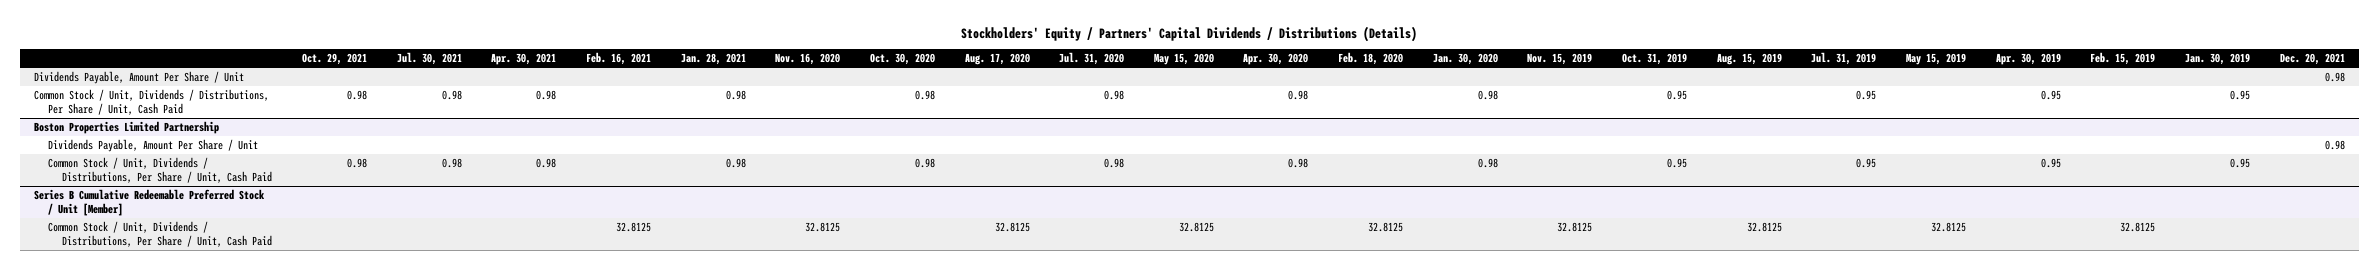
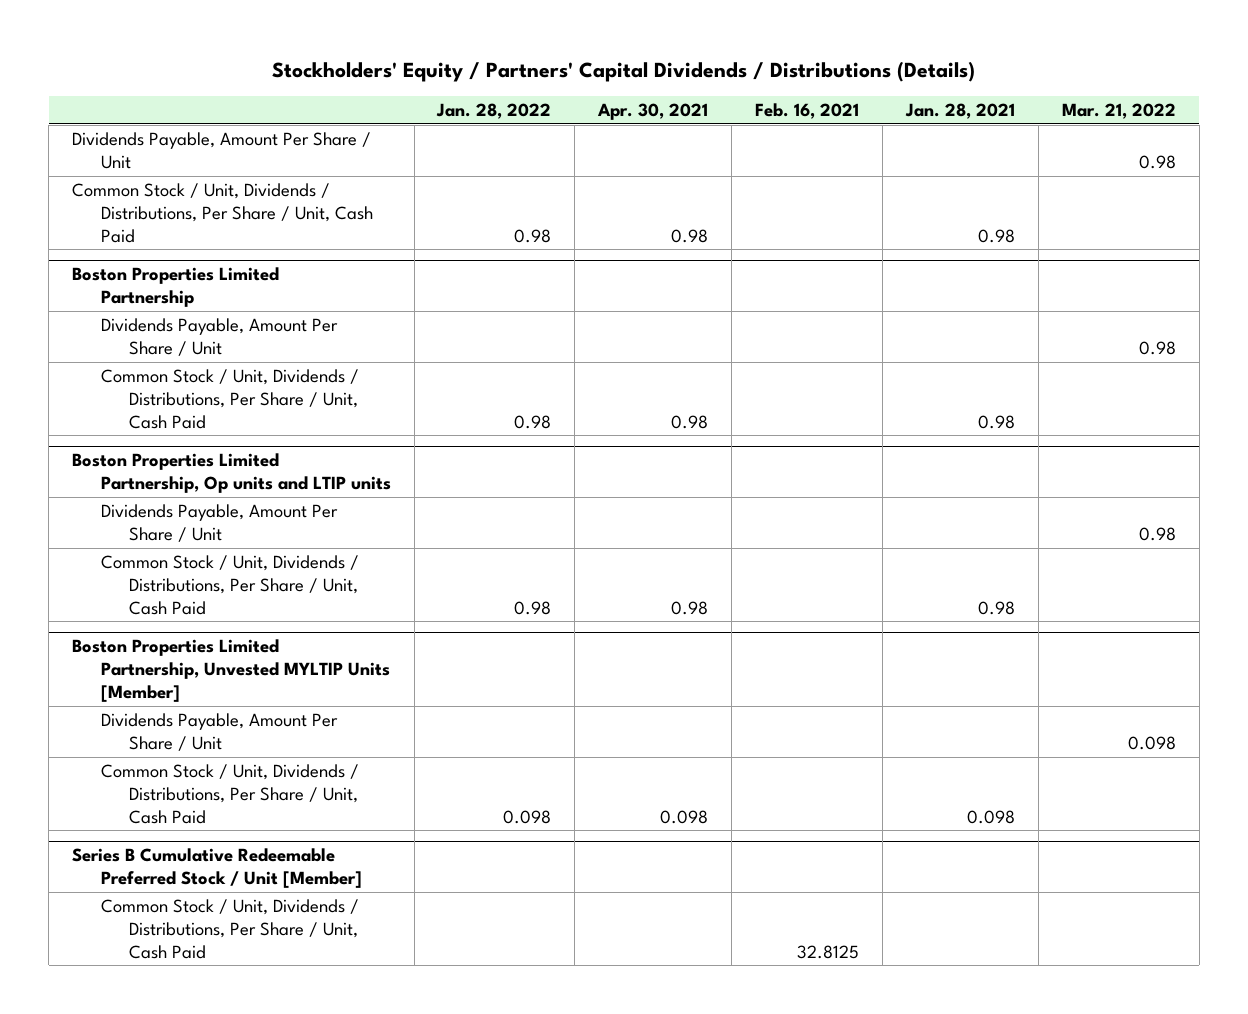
- | Oct. 29, 2021 | Jul. 30, 2021 | Apr. 30, 2021 | Feb. 16, 2021 | Jan. 28, 2021 | Nov. 16, 2020 | Oct. 30, 2020 | Aug. 17, 2020 | Jul. 31, 2020 | May 15, 2020 | Apr. 30, 2020 | Feb. 18, 2020 | Jan. 30, 2020 | Nov. 15, 2019 | Oct. 31, 2019 | Aug. 15, 2019 | Jul. 31, 2019 | May 15, 2019 | Apr. 30, 2019 | Feb. 15, 2019 | Jan. 30, 2019 | Dec. 20, 2021
+ | Jan. 28, 2022 | Apr. 30, 2021 | Feb. 16, 2021 | Jan. 28, 2021 | Mar. 21, 2022
+ Boston Properties Limited Partnership, Op units and LTIP units
+ Dividends Payable, Amount Per Share / Unit | | | | | 0.98
+ Common Stock / Unit, Dividends / Distributions, Per Share / Unit, Cash Paid | 0.98 | 0.98 | | 0.98 |
+ Boston Properties Limited Partnership, Unvested MYLTIP Units [Member]
+ Dividends Payable, Amount Per Share / Unit | | | | | 0.098
+ Common Stock / Unit, Dividends / Distributions, Per Share / Unit, Cash Paid | 0.098 | 0.098 | | 0.098 |

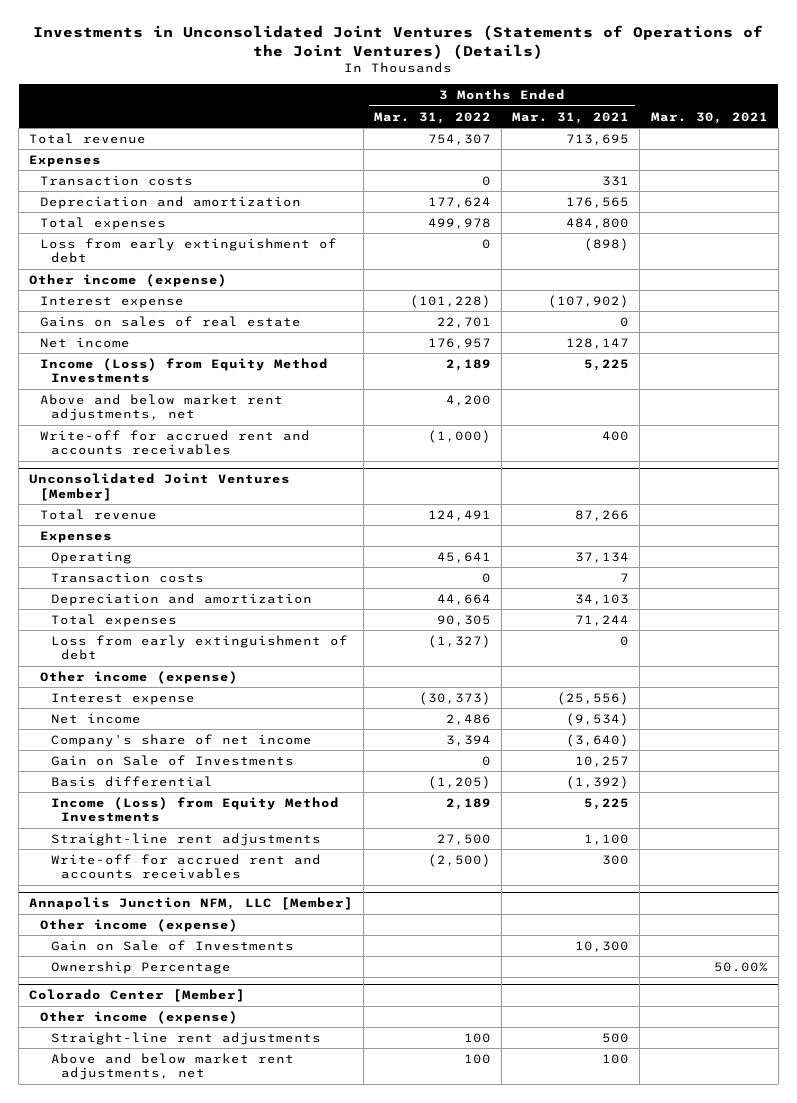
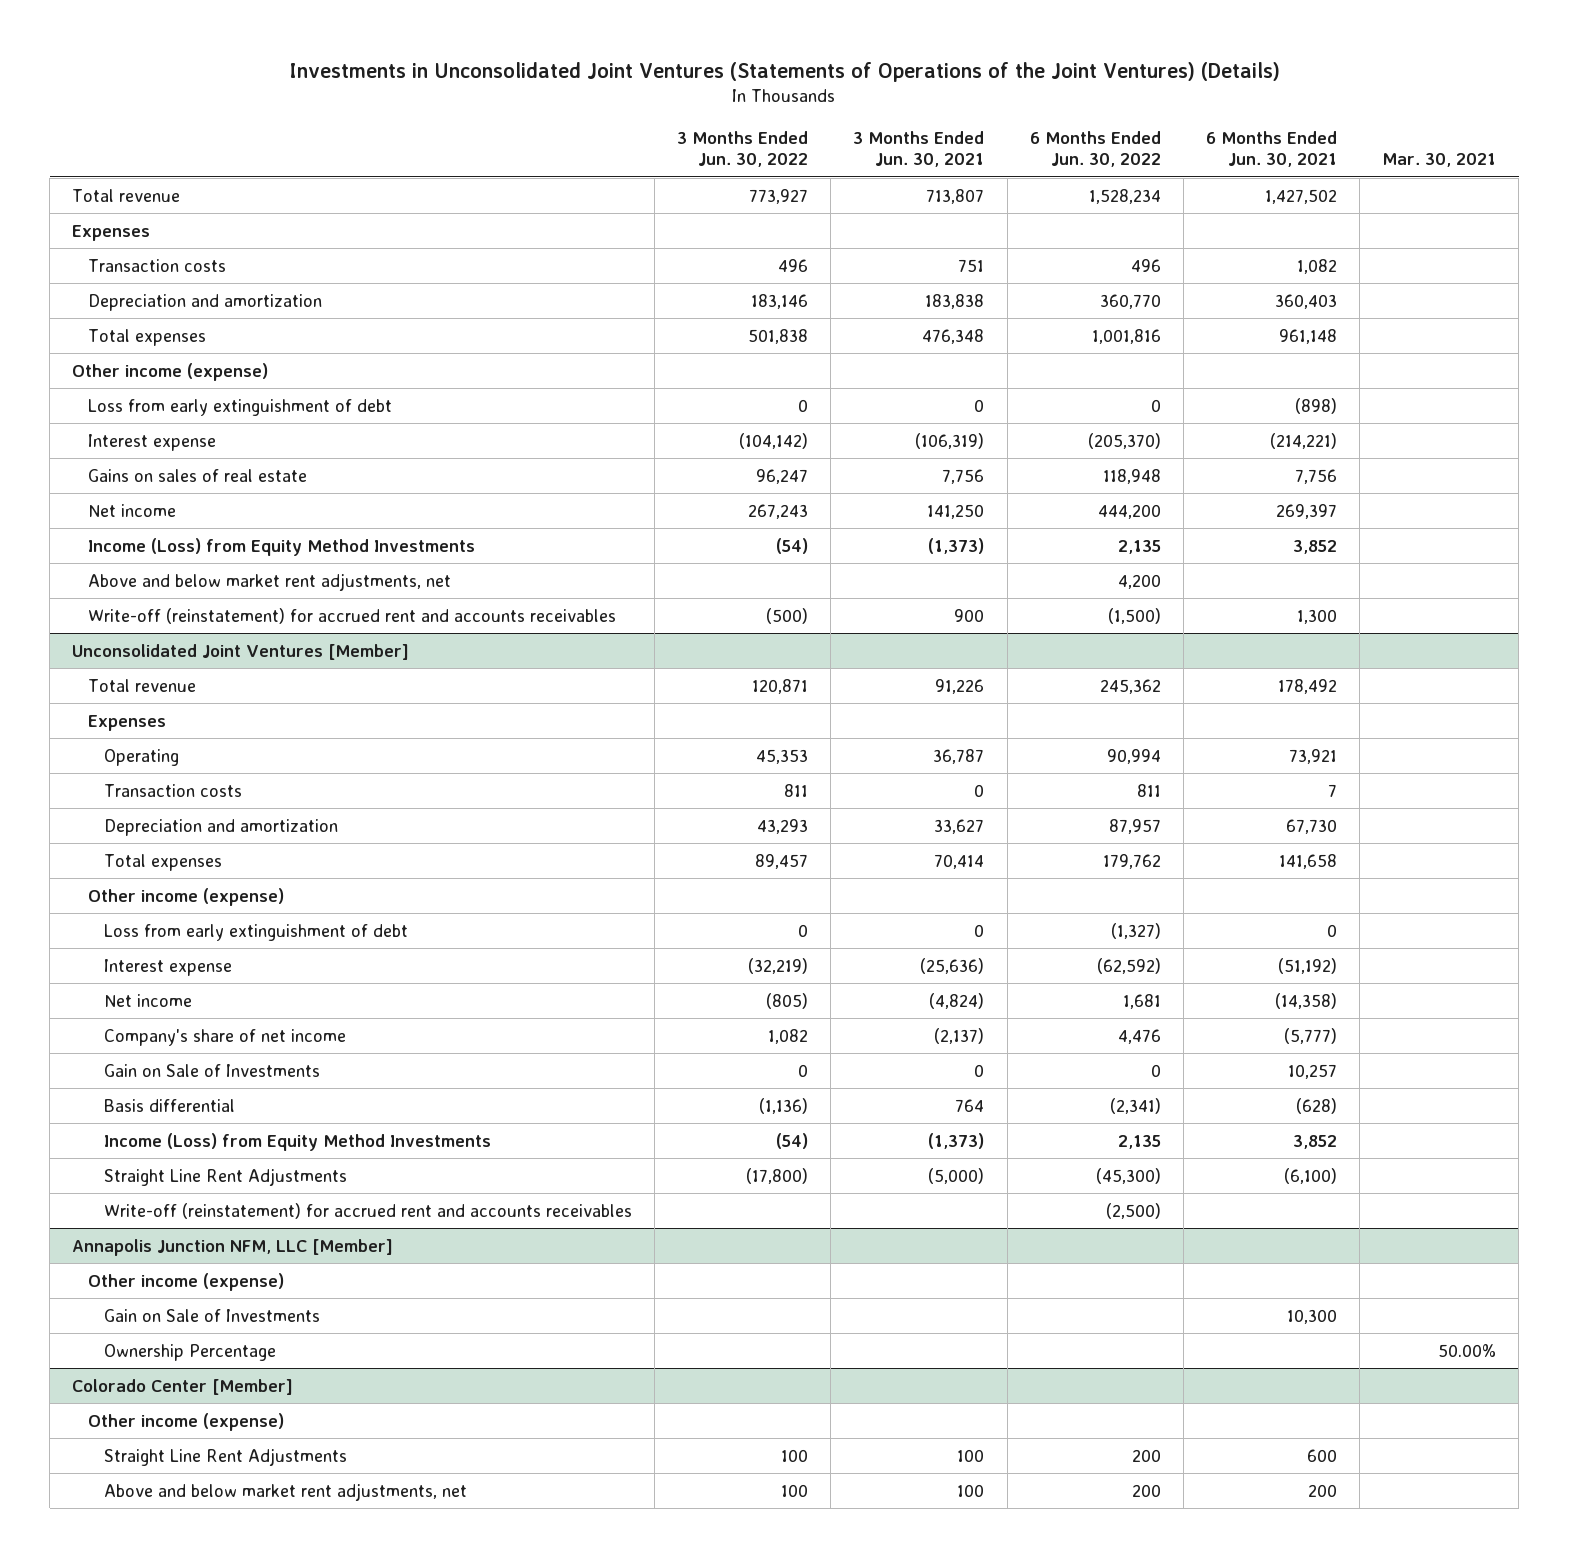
- | 3 Months Ended Mar. 31, 2022 | 3 Months Ended Mar. 31, 2021 | Mar. 30, 2021
+ | 3 Months Ended Jun. 30, 2022 | 3 Months Ended Jun. 30, 2021 | 6 Months Ended Jun. 30, 2022 | 6 Months Ended Jun. 30, 2021 | Mar. 30, 2021
moved down: Loss from early extinguishment of debt | 0 | 0 | 0 | (898) |
- Write-off for accrued rent and accounts receivables | (1,000) | 400 |
+ Write-off (reinstatement) for accrued rent and accounts receivables | (500) | 900 | (1,500) | 1,300 |
@ Unconsolidated Joint Ventures [Member]
moved down: Loss from early extinguishment of debt | 0 | 0 | (1,327) | 0 |
- Straight-line rent adjustments | 27,500 | 1,100 |
- Write-off for accrued rent and accounts receivables | (2,500) | 300 |
+ Straight Line Rent Adjustments | (17,800) | (5,000) | (45,300) | (6,100) |
+ Write-off (reinstatement) for accrued rent and accounts receivables | | | (2,500) | |
@ Colorado Center [Member]
- Straight-line rent adjustments | 100 | 500 |
+ Straight Line Rent Adjustments | 100 | 100 | 200 | 600 |

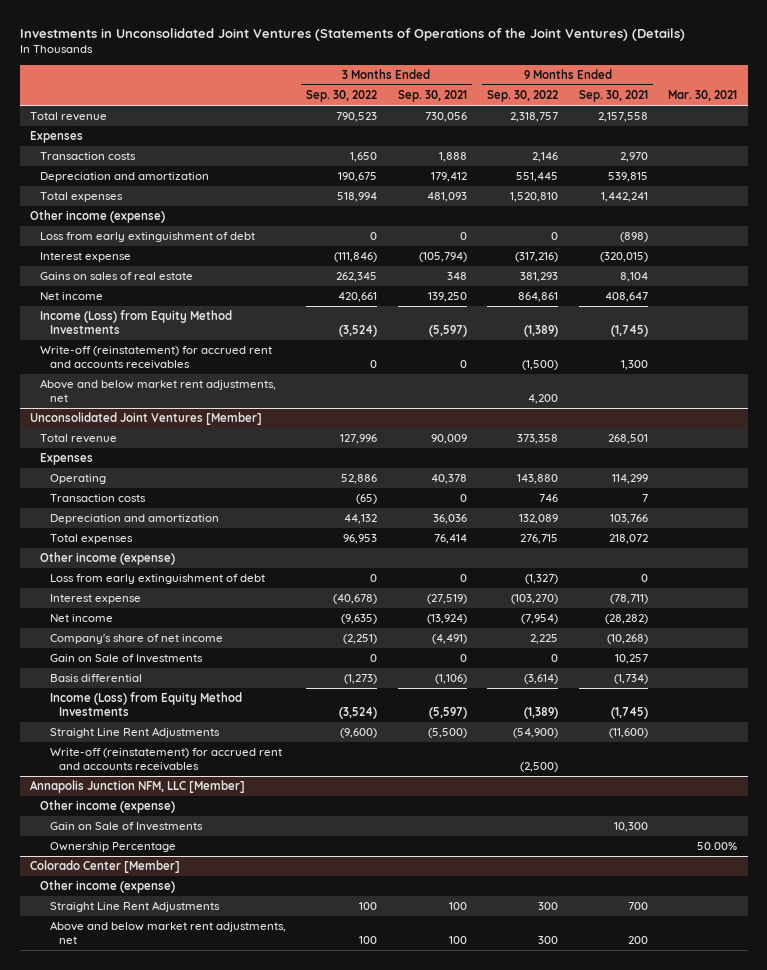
- | 3 Months Ended Jun. 30, 2022 | 3 Months Ended Jun. 30, 2021 | 6 Months Ended Jun. 30, 2022 | 6 Months Ended Jun. 30, 2021 | Mar. 30, 2021
+ | 3 Months Ended Sep. 30, 2022 | 3 Months Ended Sep. 30, 2021 | 9 Months Ended Sep. 30, 2022 | 9 Months Ended Sep. 30, 2021 | Mar. 30, 2021
moved down: Above and below market rent adjustments, net | | | 4,200 | |

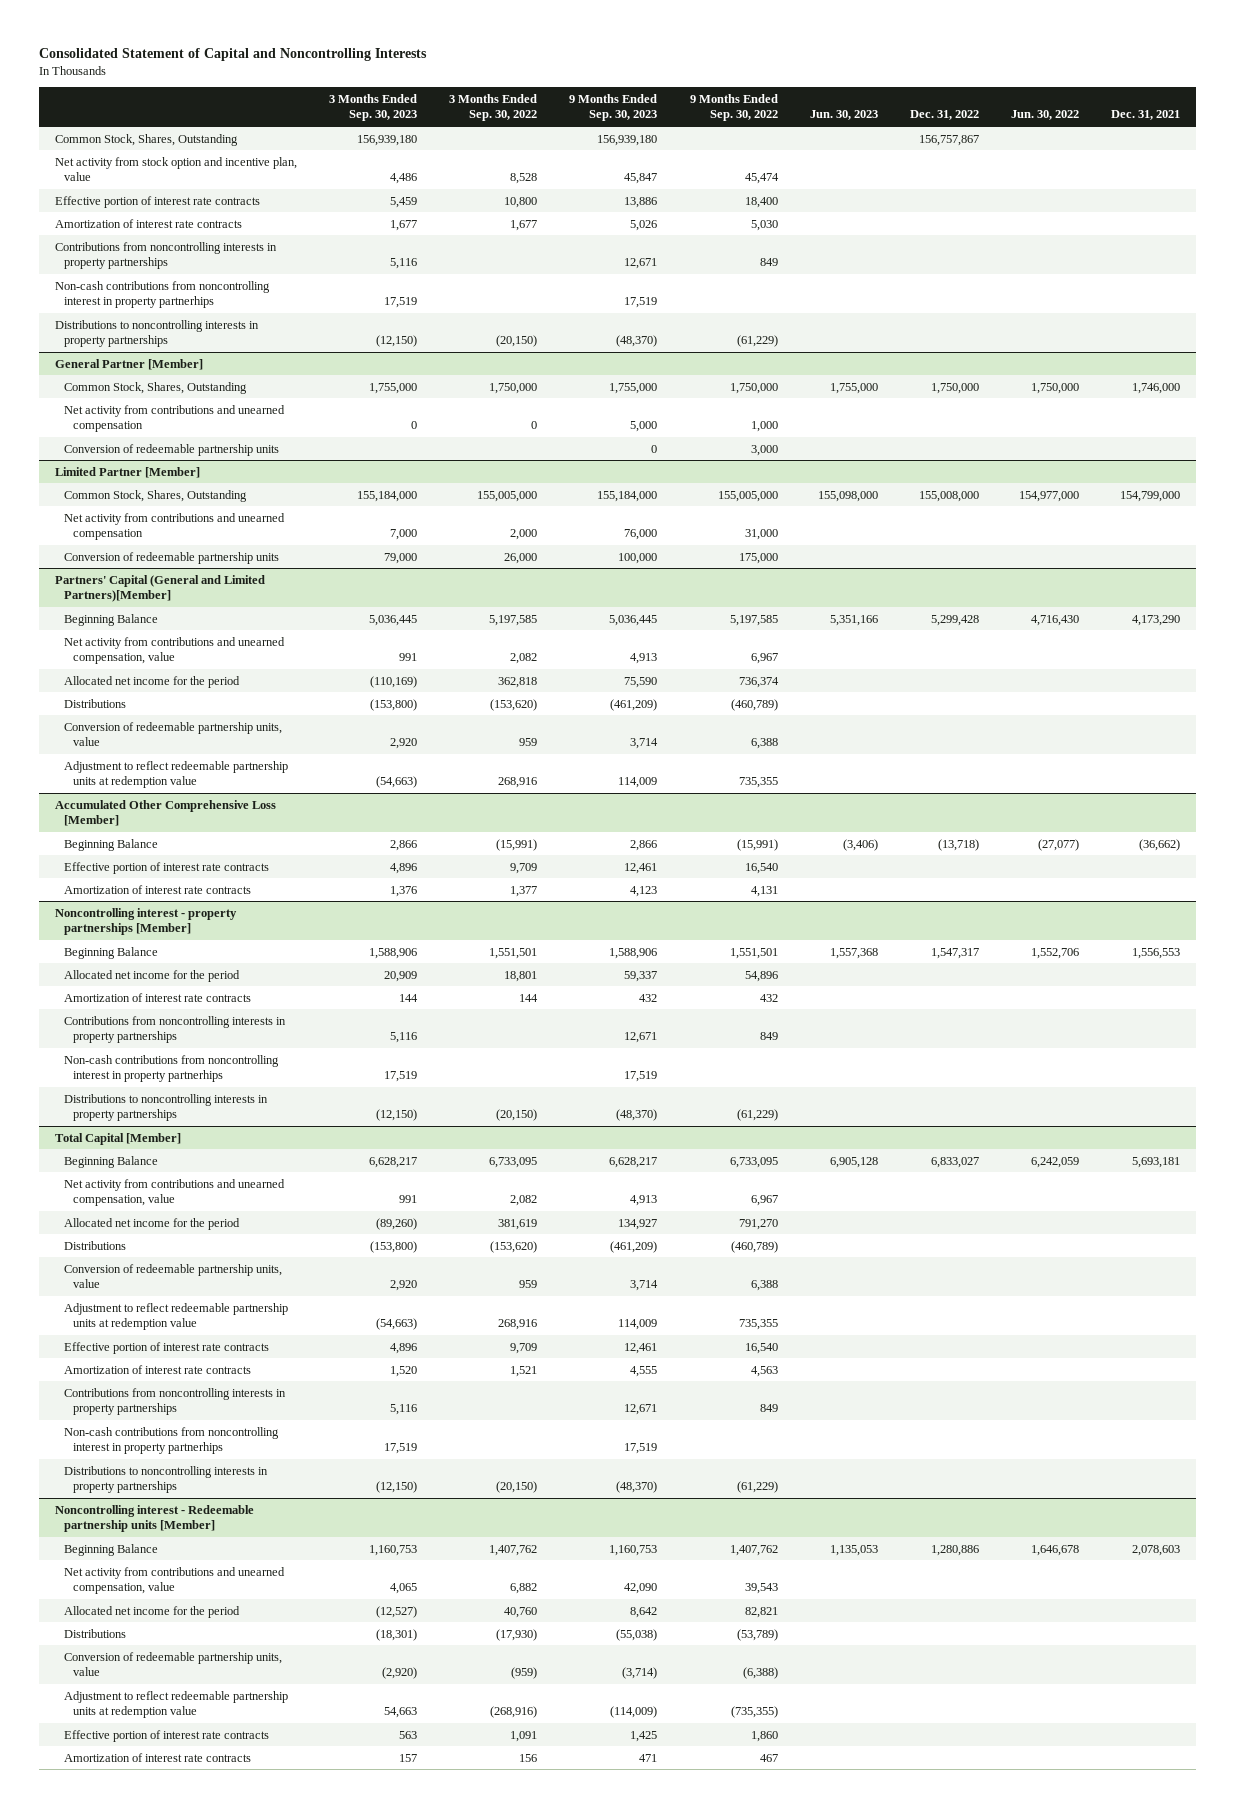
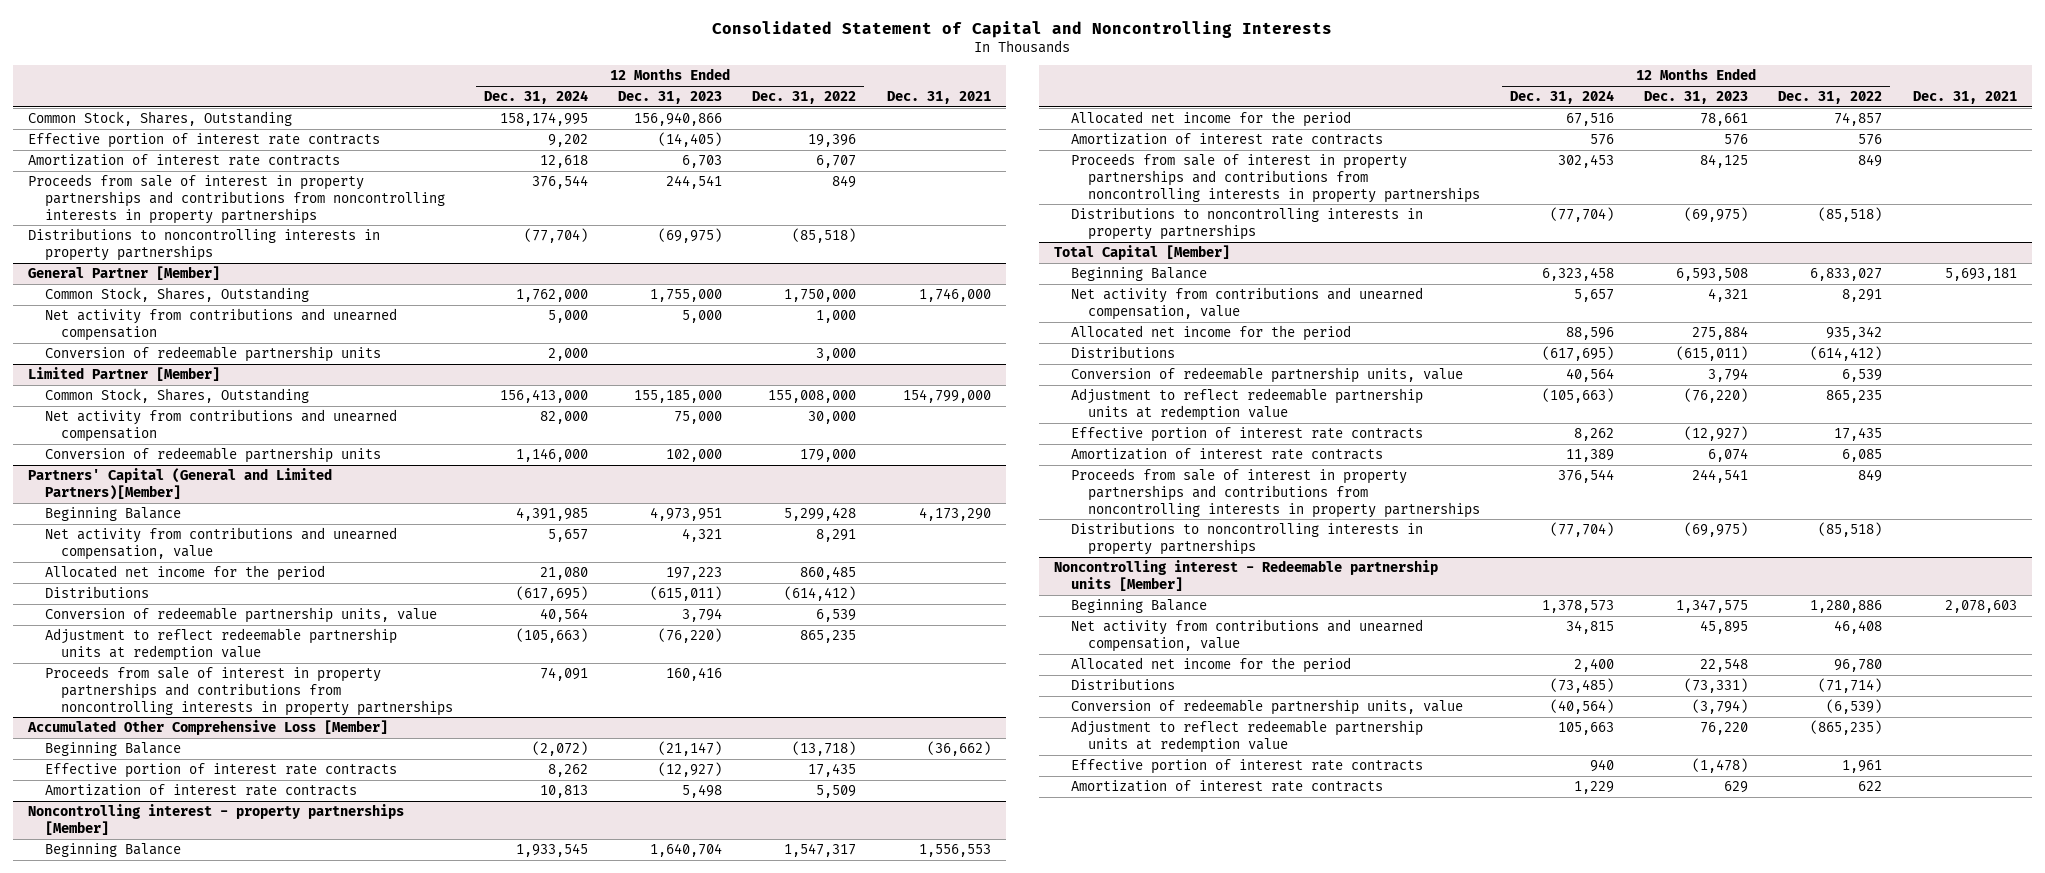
- | 3 Months Ended Sep. 30, 2023 | 3 Months Ended Sep. 30, 2022 | 9 Months Ended Sep. 30, 2023 | 9 Months Ended Sep. 30, 2022 | Jun. 30, 2023 | Dec. 31, 2022 | Jun. 30, 2022 | Dec. 31, 2021
+ | 12 Months Ended Dec. 31, 2024 | 12 Months Ended Dec. 31, 2023 | 12 Months Ended Dec. 31, 2022 | Dec. 31, 2021
- Net activity from stock option and incentive plan, value | 4,486 | 8,528 | 45,847 | 45,474 | | | |
- Contributions from noncontrolling interests in property partnerships | 5,116 | | 12,671 | 849 | | | |
- Non-cash contributions from noncontrolling interest in property partnerhips | 17,519 | | 17,519 | | | | |
+ Proceeds from sale of interest in property partnerships and contributions from noncontrolling interests in property partnerships | 376,544 | 244,541 | 849 |
@ Partners' Capital (General and Limited Partners)[Member]
+ Proceeds from sale of interest in property partnerships and contributions from noncontrolling interests in property partnerships | 74,091 | 160,416 | |
@ Noncontrolling interest - property partnerships [Member]
- Contributions from noncontrolling interests in property partnerships | 5,116 | | 12,671 | 849 | | | |
- Non-cash contributions from noncontrolling interest in property partnerhips | 17,519 | | 17,519 | | | | |
+ Proceeds from sale of interest in property partnerships and contributions from noncontrolling interests in property partnerships | 302,453 | 84,125 | 849 |
@ Total Capital [Member]
- Contributions from noncontrolling interests in property partnerships | 5,116 | | 12,671 | 849 | | | |
- Non-cash contributions from noncontrolling interest in property partnerhips | 17,519 | | 17,519 | | | | |
+ Proceeds from sale of interest in property partnerships and contributions from noncontrolling interests in property partnerships | 376,544 | 244,541 | 849 |

